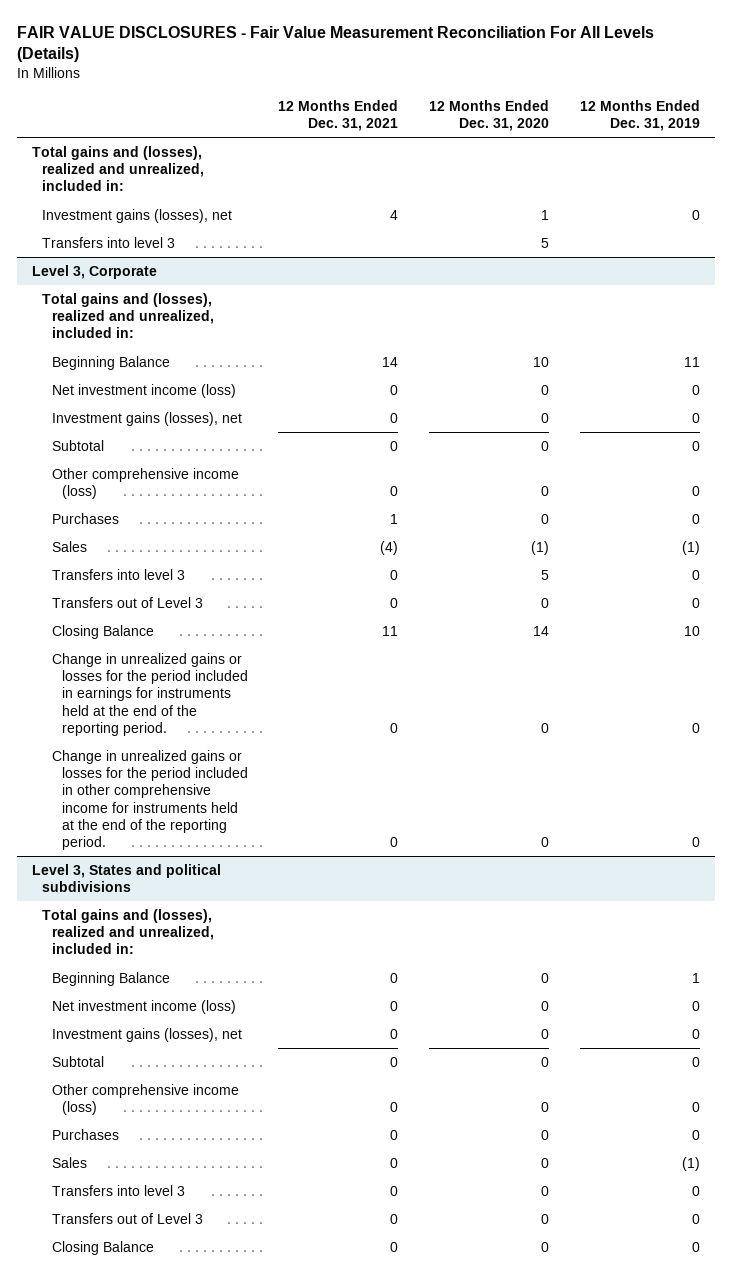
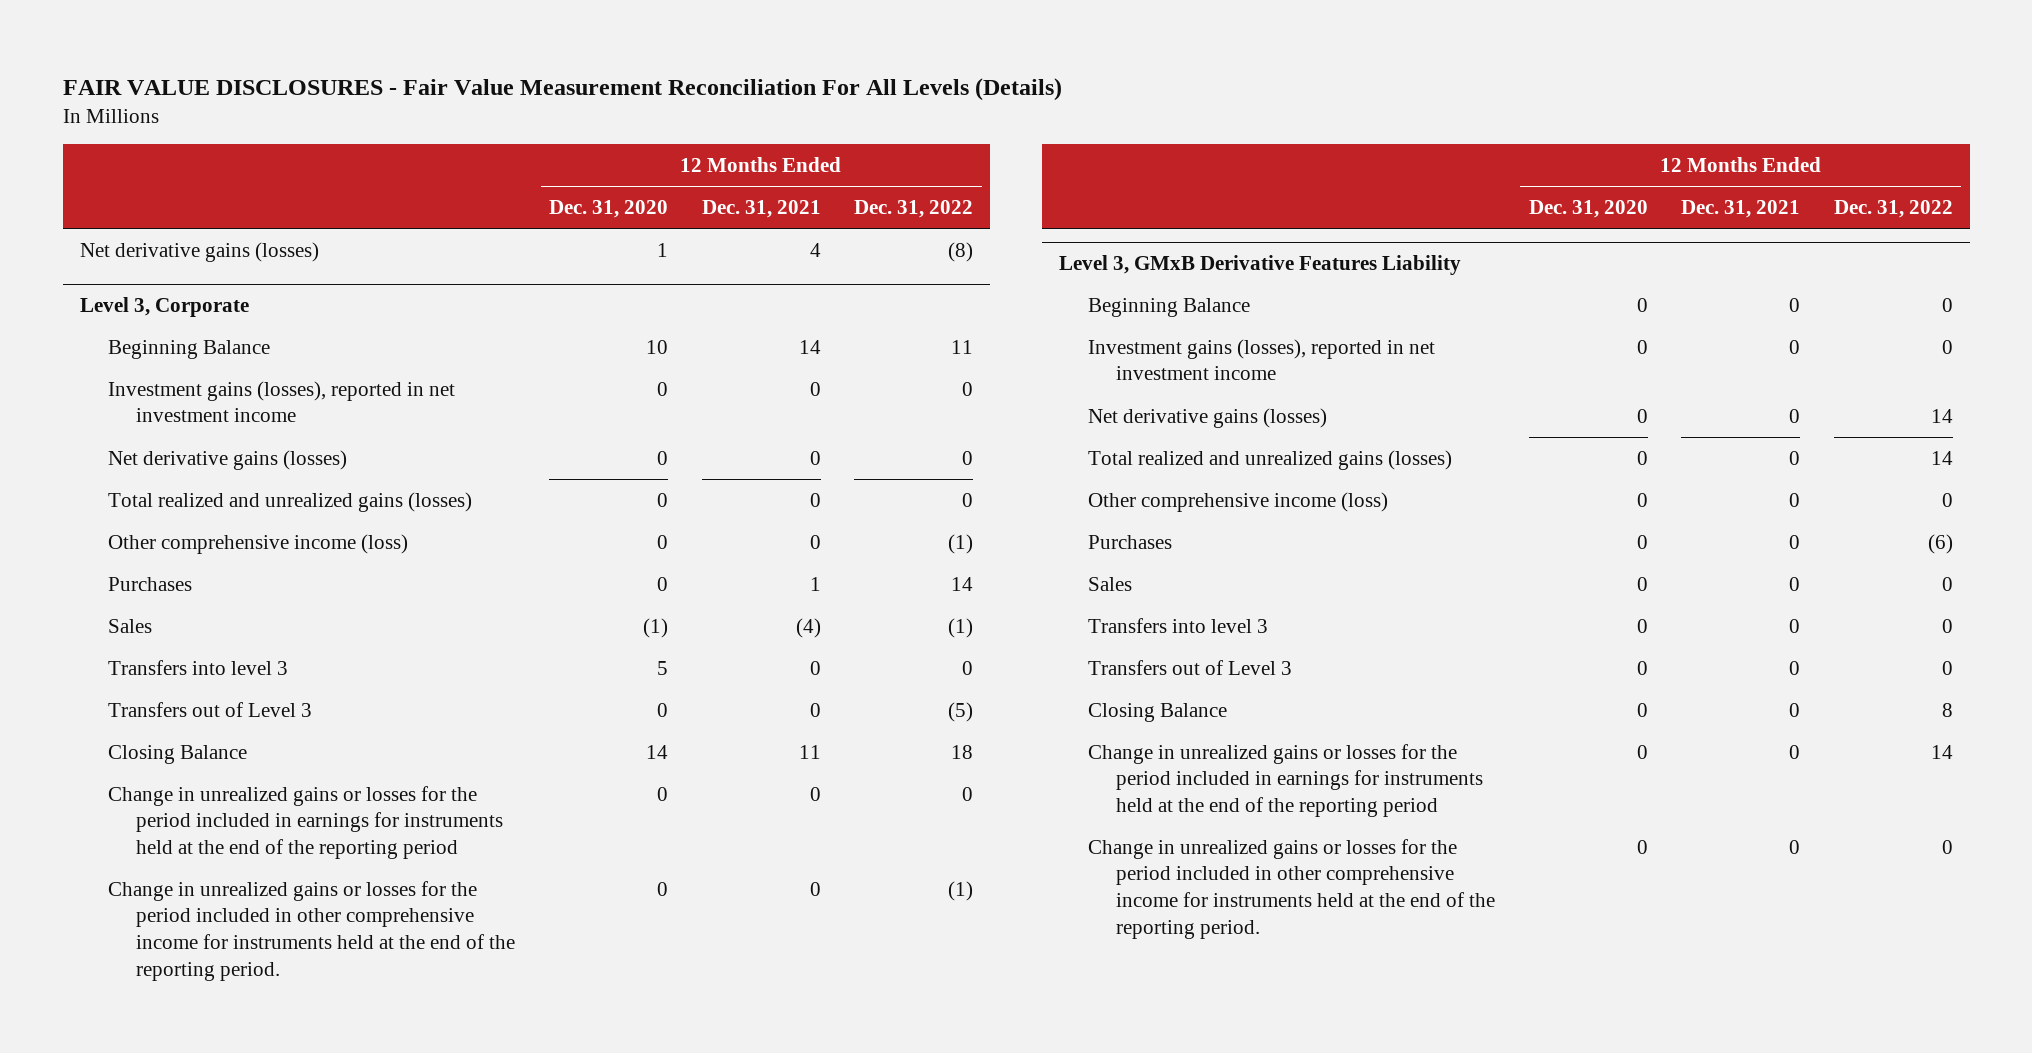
- | 12 Months Ended Dec. 31, 2021 | 12 Months Ended Dec. 31, 2020 | 12 Months Ended Dec. 31, 2019
+ | 12 Months Ended Dec. 31, 2020 | 12 Months Ended Dec. 31, 2021 | 12 Months Ended Dec. 31, 2022
- Total gains and (losses), realized and unrealized, included in:
- Investment gains (losses), net | 4 | 1 | 0
- Transfers into level 3 | | 5 |
+ Net derivative gains (losses) | 1 | 4 | (8)
@ Level 3, Corporate
- Total gains and (losses), realized and unrealized, included in:
- Net investment income (loss) | 0 | 0 | 0
- Investment gains (losses), net | 0 | 0 | 0
- Subtotal | 0 | 0 | 0
+ Investment gains (losses), reported in net investment income | 0 | 0 | 0
+ Net derivative gains (losses) | 0 | 0 | 0
+ Total realized and unrealized gains (losses) | 0 | 0 | 0
- Change in unrealized gains or losses for the period included in earnings for instruments held at the end of the reporting period. | 0 | 0 | 0
+ Change in unrealized gains or losses for the period included in earnings for instruments held at the end of the reporting period | 0 | 0 | 0
- Level 3, States and political subdivisions
- Total gains and (losses), realized and unrealized, included in:
+ Level 3, GMxB Derivative Features Liability
- Net investment income (loss) | 0 | 0 | 0
- Investment gains (losses), net | 0 | 0 | 0
- Subtotal | 0 | 0 | 0
+ Investment gains (losses), reported in net investment income | 0 | 0 | 0
+ Net derivative gains (losses) | 0 | 0 | 14
+ Total realized and unrealized gains (losses) | 0 | 0 | 14
+ Change in unrealized gains or losses for the period included in earnings for instruments held at the end of the reporting period | 0 | 0 | 14
+ Change in unrealized gains or losses for the period included in other comprehensive income for instruments held at the end of the reporting period. | 0 | 0 | 0

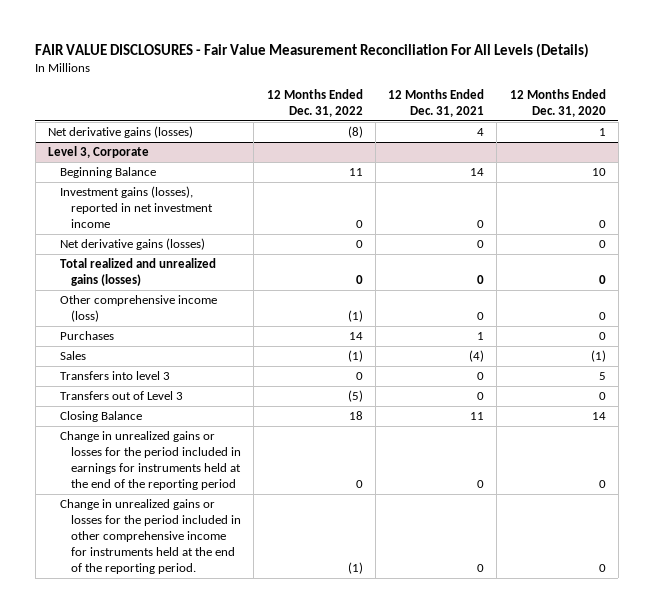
- | 12 Months Ended Dec. 31, 2020 | 12 Months Ended Dec. 31, 2021 | 12 Months Ended Dec. 31, 2022
+ | 12 Months Ended Dec. 31, 2022 | 12 Months Ended Dec. 31, 2021 | 12 Months Ended Dec. 31, 2020
- Level 3, GMxB Derivative Features Liability
- Beginning Balance | 0 | 0 | 0
- Investment gains (losses), reported in net investment income | 0 | 0 | 0
- Net derivative gains (losses) | 0 | 0 | 14
- Total realized and unrealized gains (losses) | 0 | 0 | 14
- Other comprehensive income (loss) | 0 | 0 | 0
- Purchases | 0 | 0 | (6)
- Sales | 0 | 0 | 0
- Transfers into level 3 | 0 | 0 | 0
- Transfers out of Level 3 | 0 | 0 | 0
- Closing Balance | 0 | 0 | 8
- Change in unrealized gains or losses for the period included in earnings for instruments held at the end of the reporting period | 0 | 0 | 14
- Change in unrealized gains or losses for the period included in other comprehensive income for instruments held at the end of the reporting period. | 0 | 0 | 0

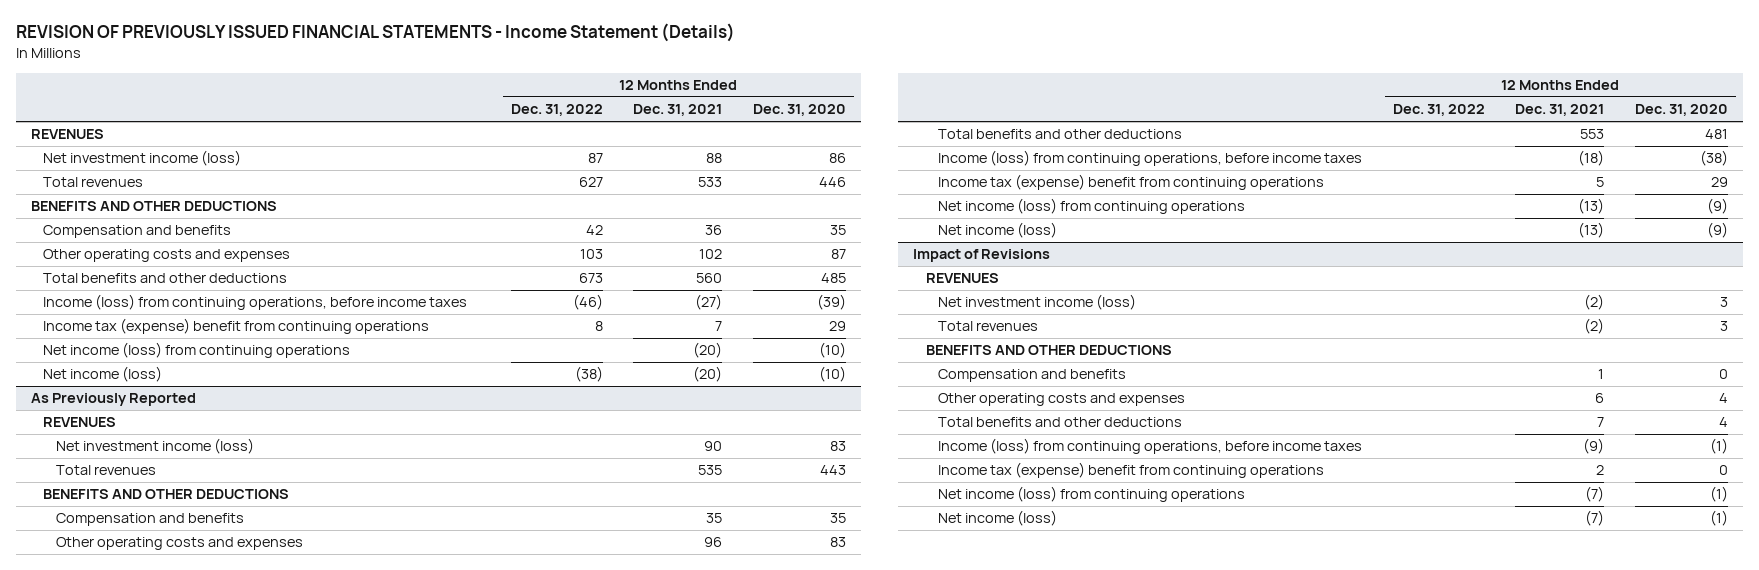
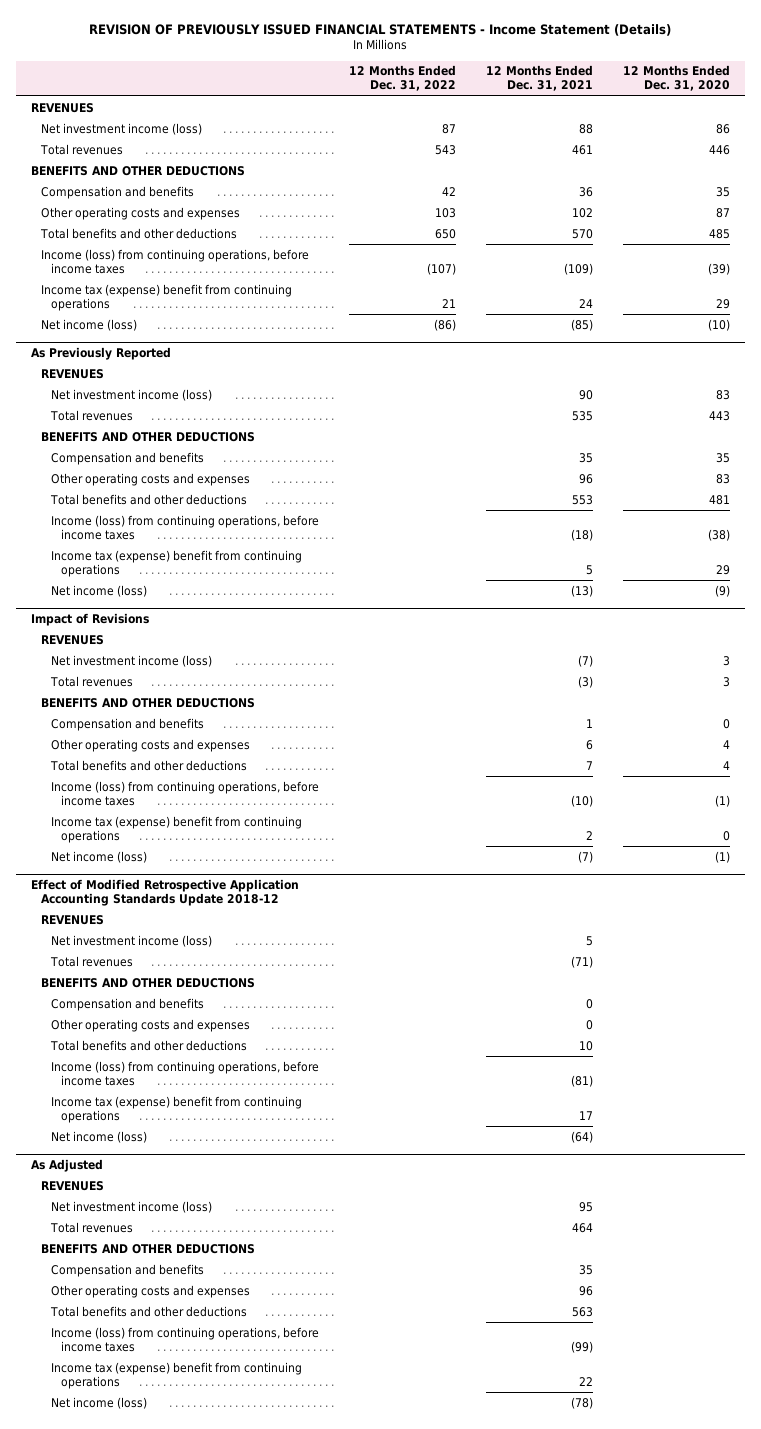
- Total revenues | 627 | 533 | 446
+ Total revenues | 543 | 461 | 446
- Total benefits and other deductions | 673 | 560 | 485
- Income (loss) from continuing operations, before income taxes | (46) | (27) | (39)
- Income tax (expense) benefit from continuing operations | 8 | 7 | 29
- Net income (loss) from continuing operations | | (20) | (10)
- Net income (loss) | (38) | (20) | (10)
+ Total benefits and other deductions | 650 | 570 | 485
+ Income (loss) from continuing operations, before income taxes | (107) | (109) | (39)
+ Income tax (expense) benefit from continuing operations | 21 | 24 | 29
+ Net income (loss) | (86) | (85) | (10)
@ As Previously Reported
- Net income (loss) from continuing operations | | (13) | (9)
@ Impact of Revisions
- Net investment income (loss) | | (2) | 3
- Total revenues | | (2) | 3
+ Net investment income (loss) | | (7) | 3
+ Total revenues | | (3) | 3
- Income (loss) from continuing operations, before income taxes | | (9) | (1)
+ Income (loss) from continuing operations, before income taxes | | (10) | (1)
- Net income (loss) from continuing operations | | (7) | (1)
+ Effect of Modified Retrospective Application Accounting Standards Update 2018-12
+ REVENUES
+ Net investment income (loss) | | 5 |
+ Total revenues | | (71) |
+ BENEFITS AND OTHER DEDUCTIONS
+ Compensation and benefits | | 0 |
+ Other operating costs and expenses | | 0 |
+ Total benefits and other deductions | | 10 |
+ Income (loss) from continuing operations, before income taxes | | (81) |
+ Income tax (expense) benefit from continuing operations | | 17 |
+ Net income (loss) | | (64) |
+ As Adjusted
+ REVENUES
+ Net investment income (loss) | | 95 |
+ Total revenues | | 464 |
+ BENEFITS AND OTHER DEDUCTIONS
+ Compensation and benefits | | 35 |
+ Other operating costs and expenses | | 96 |
+ Total benefits and other deductions | | 563 |
+ Income (loss) from continuing operations, before income taxes | | (99) |
+ Income tax (expense) benefit from continuing operations | | 22 |
+ Net income (loss) | | (78) |

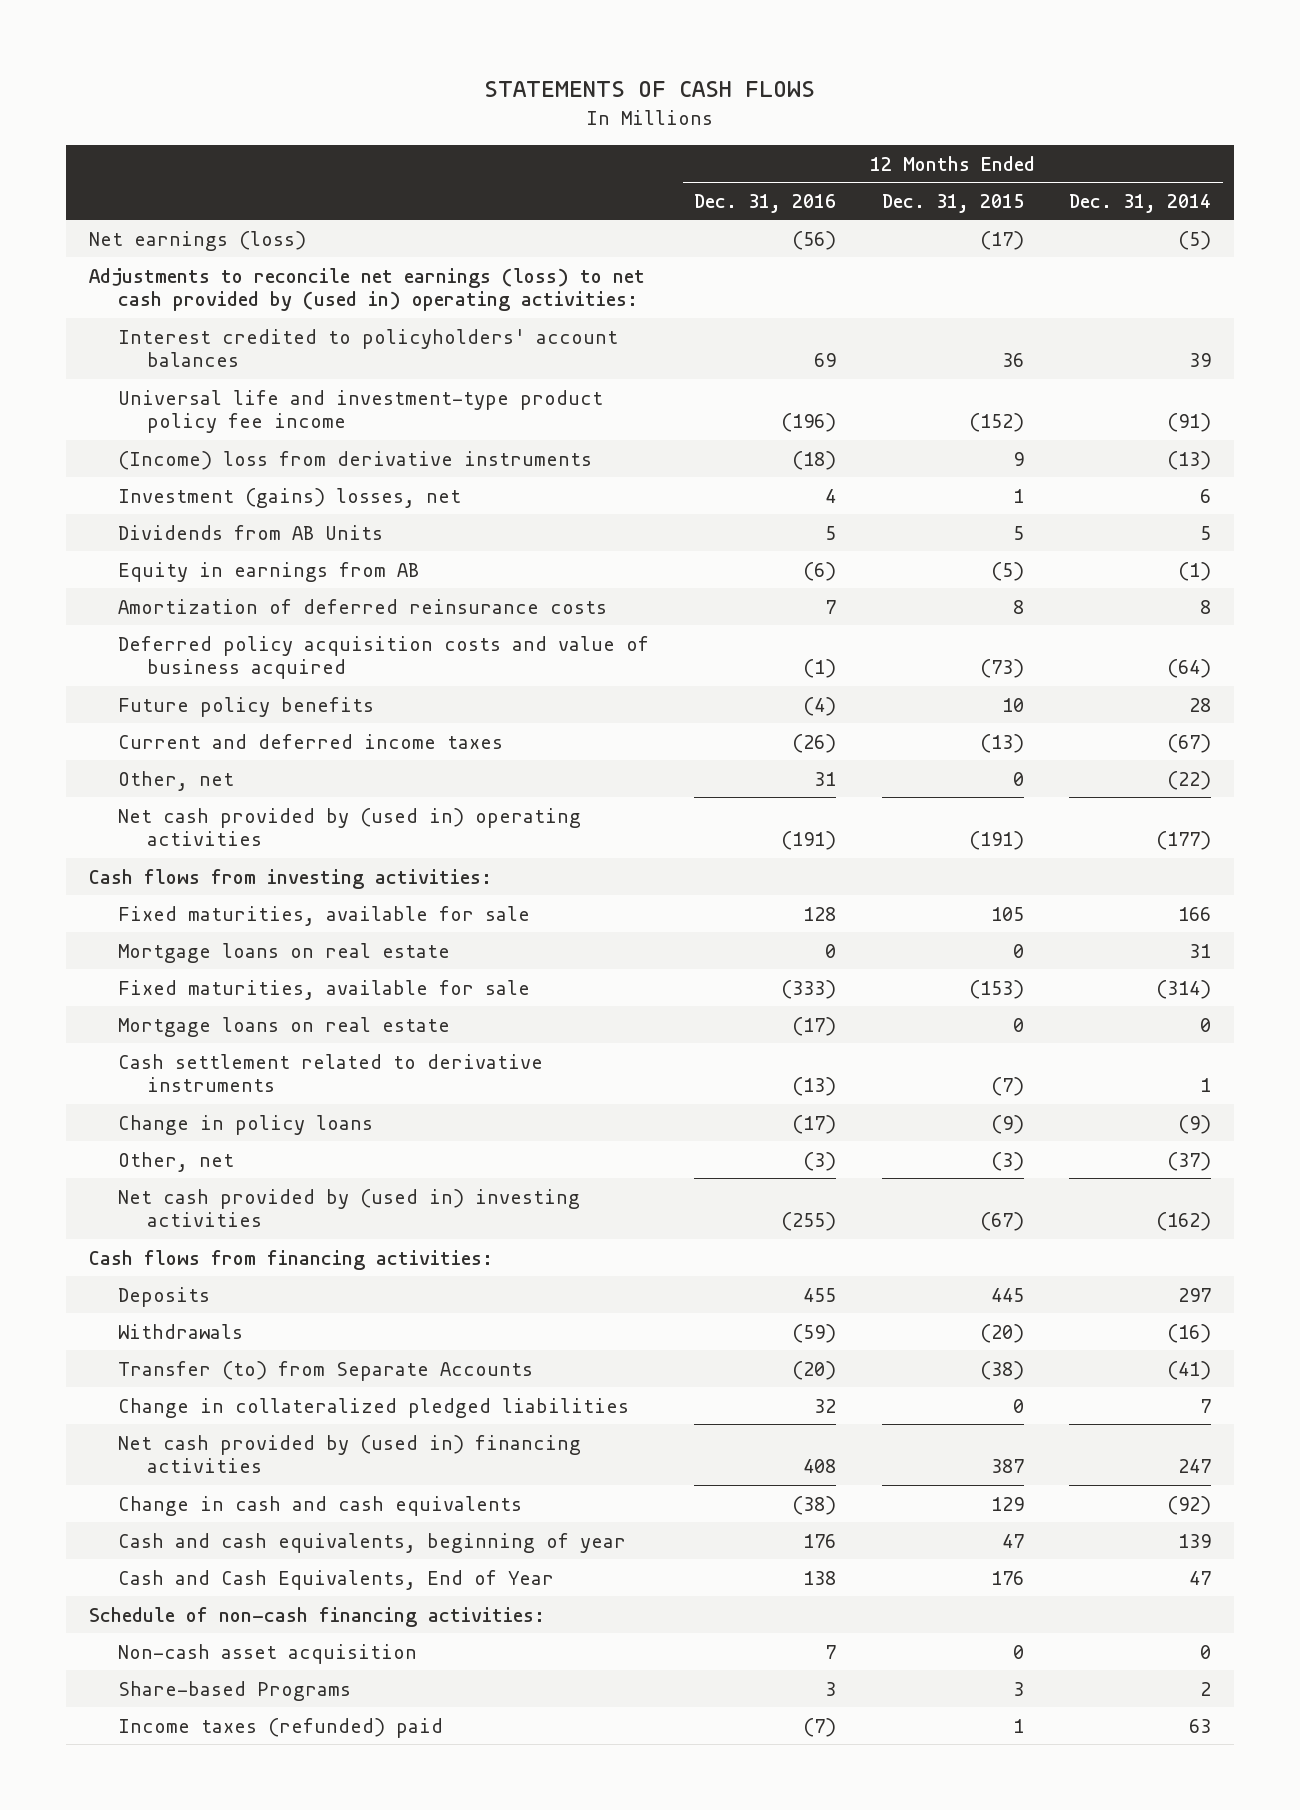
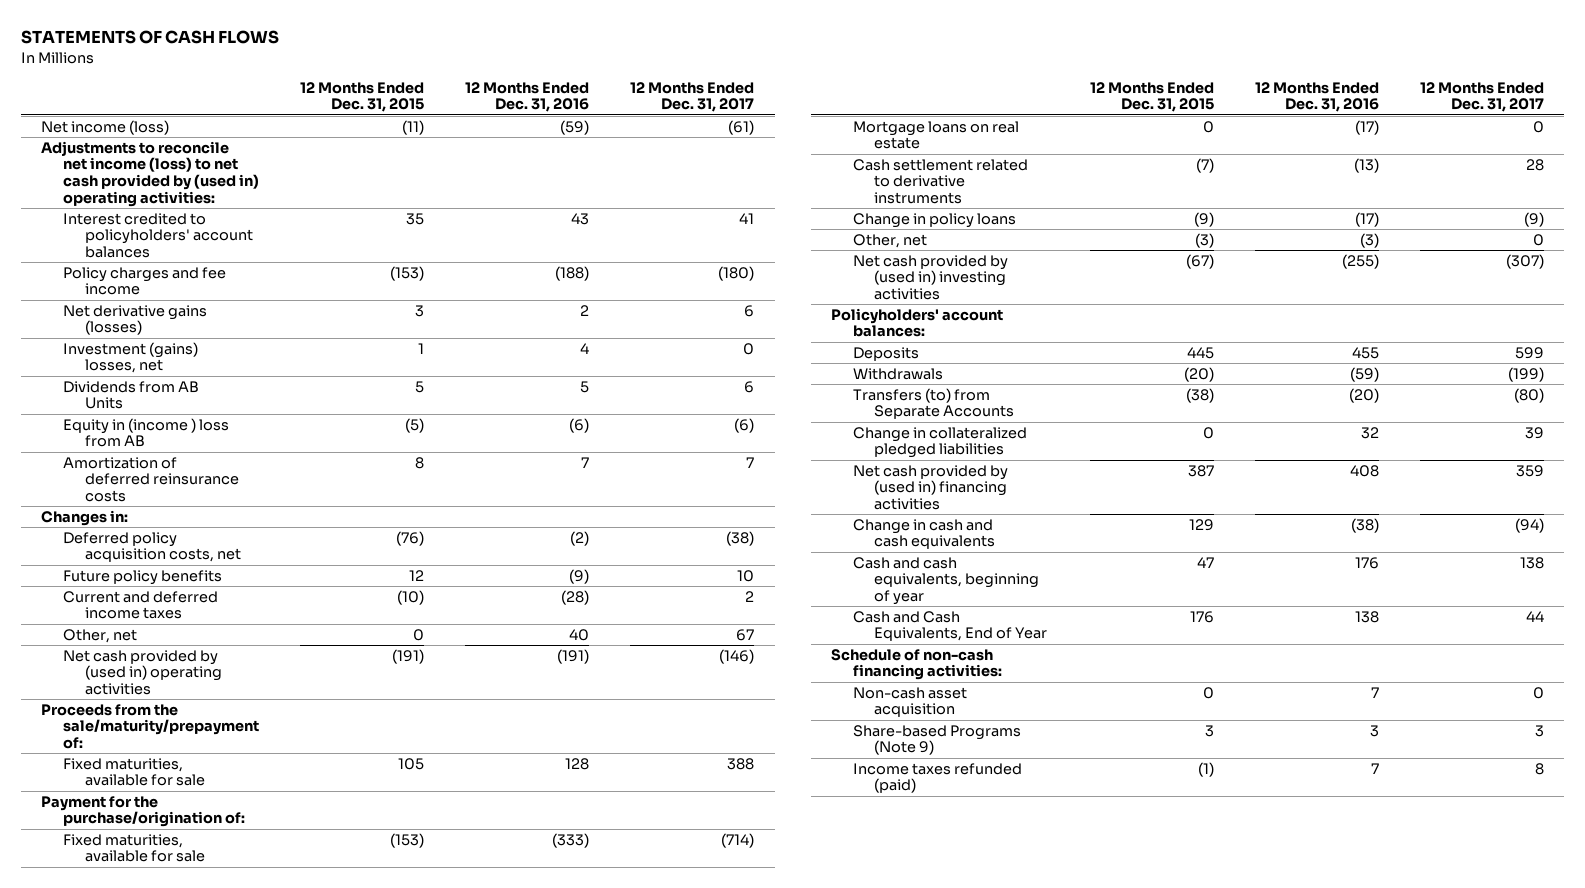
- | 12 Months Ended Dec. 31, 2016 | 12 Months Ended Dec. 31, 2015 | 12 Months Ended Dec. 31, 2014
+ | 12 Months Ended Dec. 31, 2015 | 12 Months Ended Dec. 31, 2016 | 12 Months Ended Dec. 31, 2017
- Net earnings (loss) | (56) | (17) | (5)
- Adjustments to reconcile net earnings (loss) to net cash provided by (used in) operating activities:
- Interest credited to policyholders' account balances | 69 | 36 | 39
- Universal life and investment-type product policy fee income | (196) | (152) | (91)
- (Income) loss from derivative instruments | (18) | 9 | (13)
+ Net income (loss) | (11) | (59) | (61)
+ Adjustments to reconcile net income (loss) to net cash provided by (used in) operating activities:
+ Interest credited to policyholders' account balances | 35 | 43 | 41
+ Policy charges and fee income | (153) | (188) | (180)
+ Net derivative gains (losses) | 3 | 2 | 6
- Equity in earnings from AB | (6) | (5) | (1)
+ Equity in (income ) loss from AB | (5) | (6) | (6)
- Deferred policy acquisition costs and value of business acquired | (1) | (73) | (64)
- Future policy benefits | (4) | 10 | 28
- Current and deferred income taxes | (26) | (13) | (67)
- Other, net | 31 | 0 | (22)
+ Changes in:
+ Deferred policy acquisition costs, net | (76) | (2) | (38)
+ Future policy benefits | 12 | (9) | 10
+ Current and deferred income taxes | (10) | (28) | 2
+ Other, net | 0 | 40 | 67
- Cash flows from investing activities:
+ Proceeds from the sale/maturity/prepayment of:
- Mortgage loans on real estate | 0 | 0 | 31
+ Payment for the purchase/origination of:
- Cash flows from financing activities:
+ Policyholders' account balances:
- Transfer (to) from Separate Accounts | (20) | (38) | (41)
+ Transfers (to) from Separate Accounts | (38) | (20) | (80)
- Share-based Programs | 3 | 3 | 2
- Income taxes (refunded) paid | (7) | 1 | 63
+ Share-based Programs (Note 9) | 3 | 3 | 3
+ Income taxes refunded (paid) | (1) | 7 | 8

